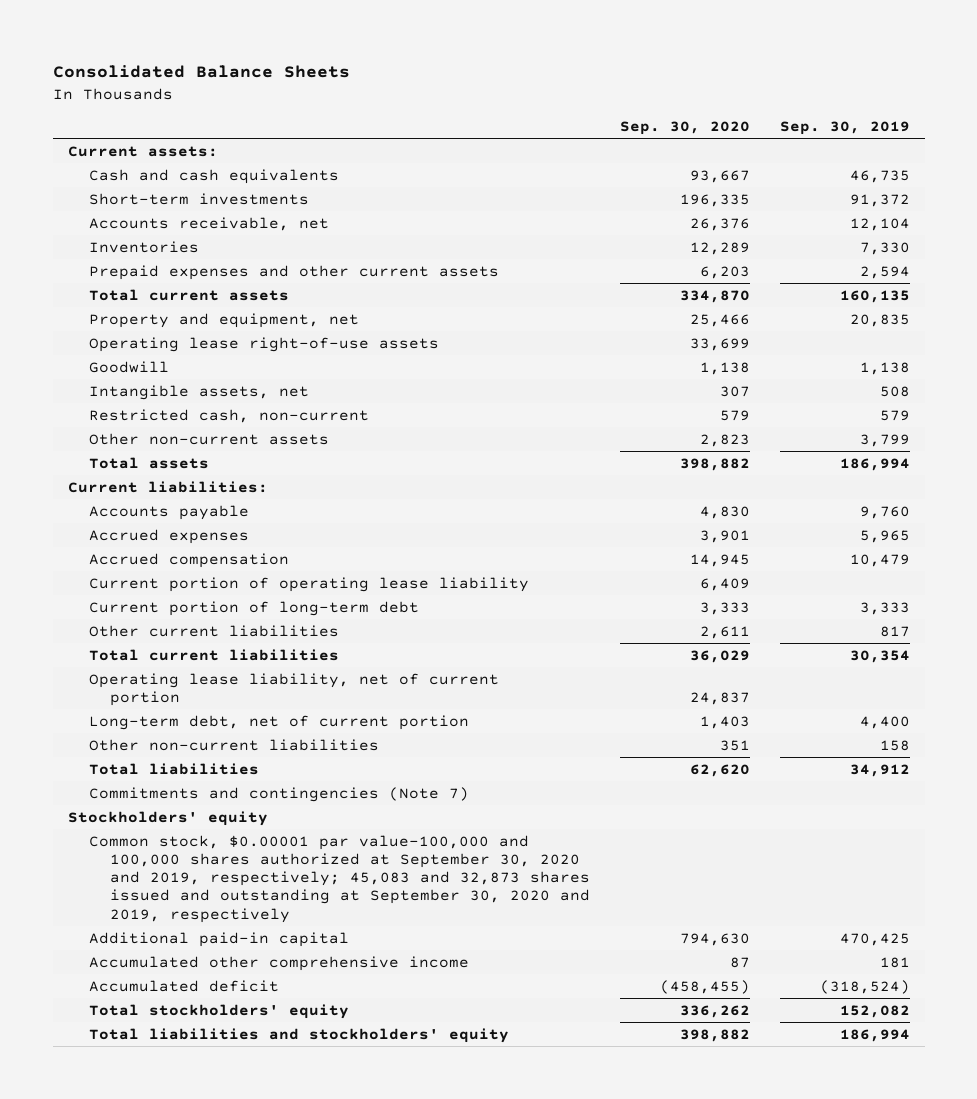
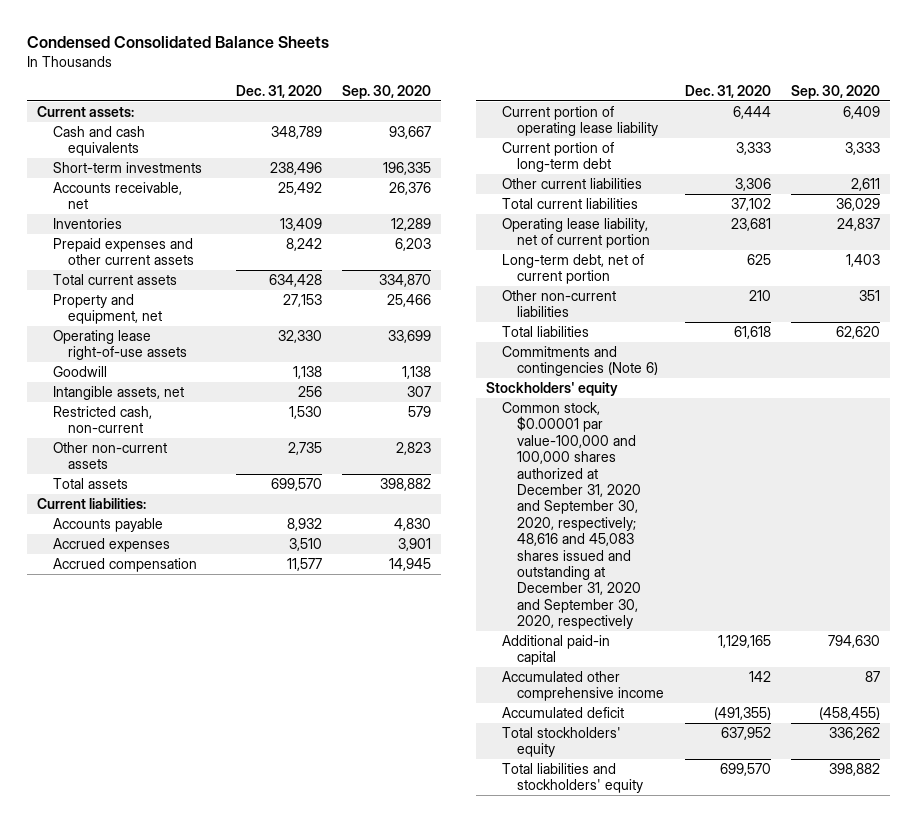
- Consolidated Balance Sheets
+ Condensed Consolidated Balance Sheets
- | Sep. 30, 2020 | Sep. 30, 2019
+ | Dec. 31, 2020 | Sep. 30, 2020
- Commitments and contingencies (Note 7)
+ Commitments and contingencies (Note 6)
- Common stock, $0.00001 par value-100,000 and 100,000 shares authorized at September 30, 2020 and 2019, respectively; 45,083 and 32,873 shares issued and outstanding at September 30, 2020 and 2019, respectively
+ Common stock, $0.00001 par value-100,000 and 100,000 shares authorized at December 31, 2020 and September 30, 2020, respectively; 48,616 and 45,083 shares issued and outstanding at December 31, 2020 and September 30, 2020, respectively

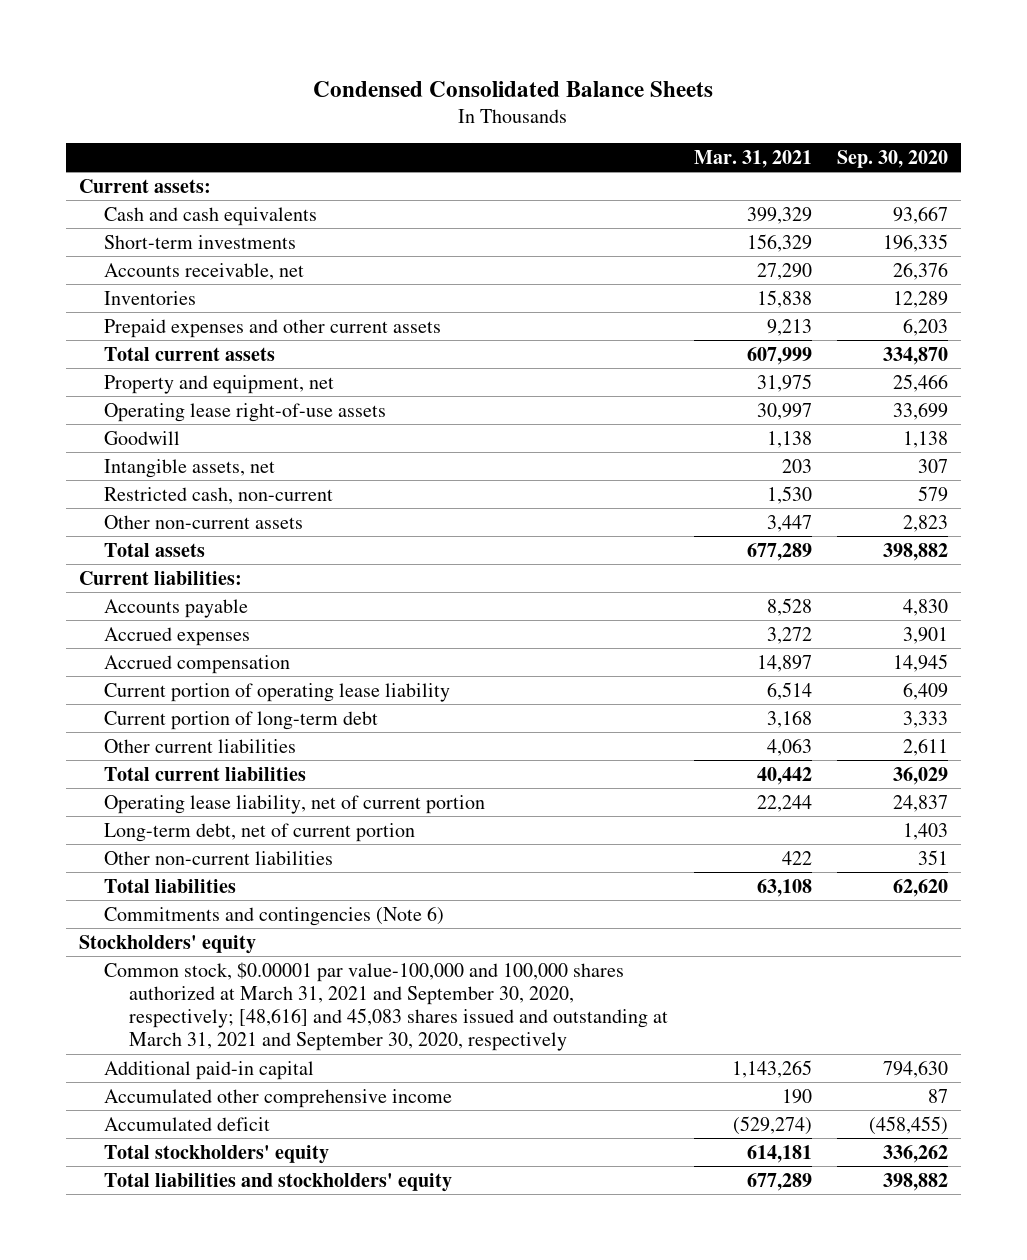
- | Dec. 31, 2020 | Sep. 30, 2020
+ | Mar. 31, 2021 | Sep. 30, 2020
- Common stock, $0.00001 par value-100,000 and 100,000 shares authorized at December 31, 2020 and September 30, 2020, respectively; 48,616 and 45,083 shares issued and outstanding at December 31, 2020 and September 30, 2020, respectively
+ Common stock, $0.00001 par value-100,000 and 100,000 shares authorized at March 31, 2021 and September 30, 2020, respectively; [48,616] and 45,083 shares issued and outstanding at March 31, 2021 and September 30, 2020, respectively

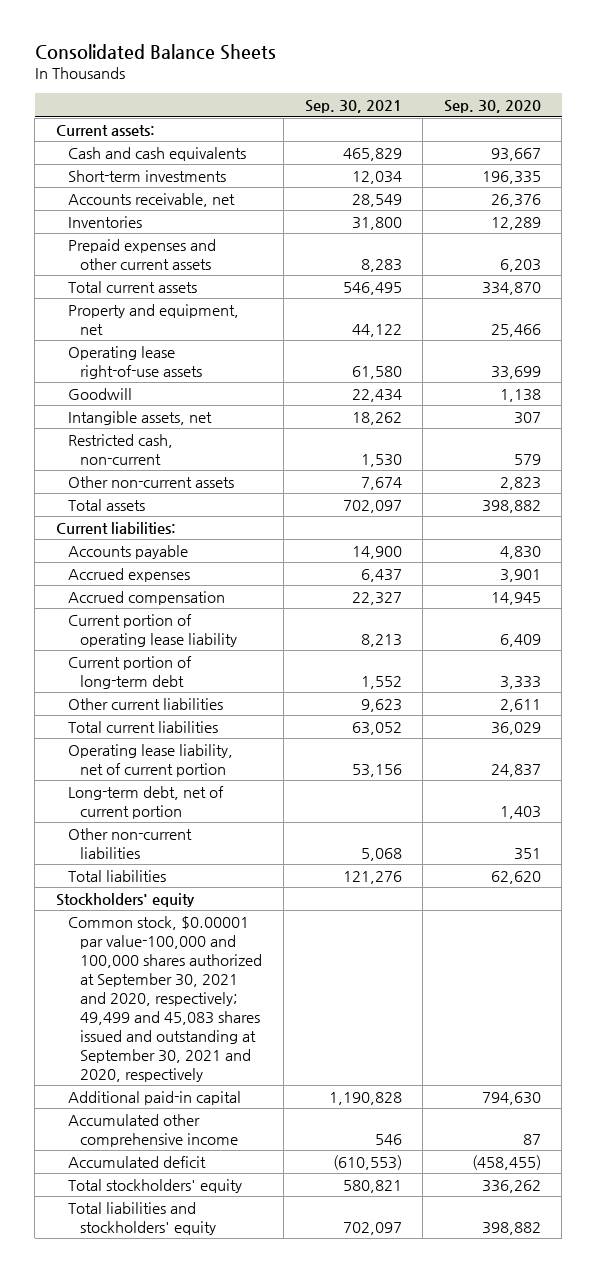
- Condensed Consolidated Balance Sheets
+ Consolidated Balance Sheets
- | Mar. 31, 2021 | Sep. 30, 2020
+ | Sep. 30, 2021 | Sep. 30, 2020
- Commitments and contingencies (Note 6)
- Common stock, $0.00001 par value-100,000 and 100,000 shares authorized at March 31, 2021 and September 30, 2020, respectively; [48,616] and 45,083 shares issued and outstanding at March 31, 2021 and September 30, 2020, respectively
+ Common stock, $0.00001 par value-100,000 and 100,000 shares authorized at September 30, 2021 and 2020, respectively; 49,499 and 45,083 shares issued and outstanding at September 30, 2021 and 2020, respectively

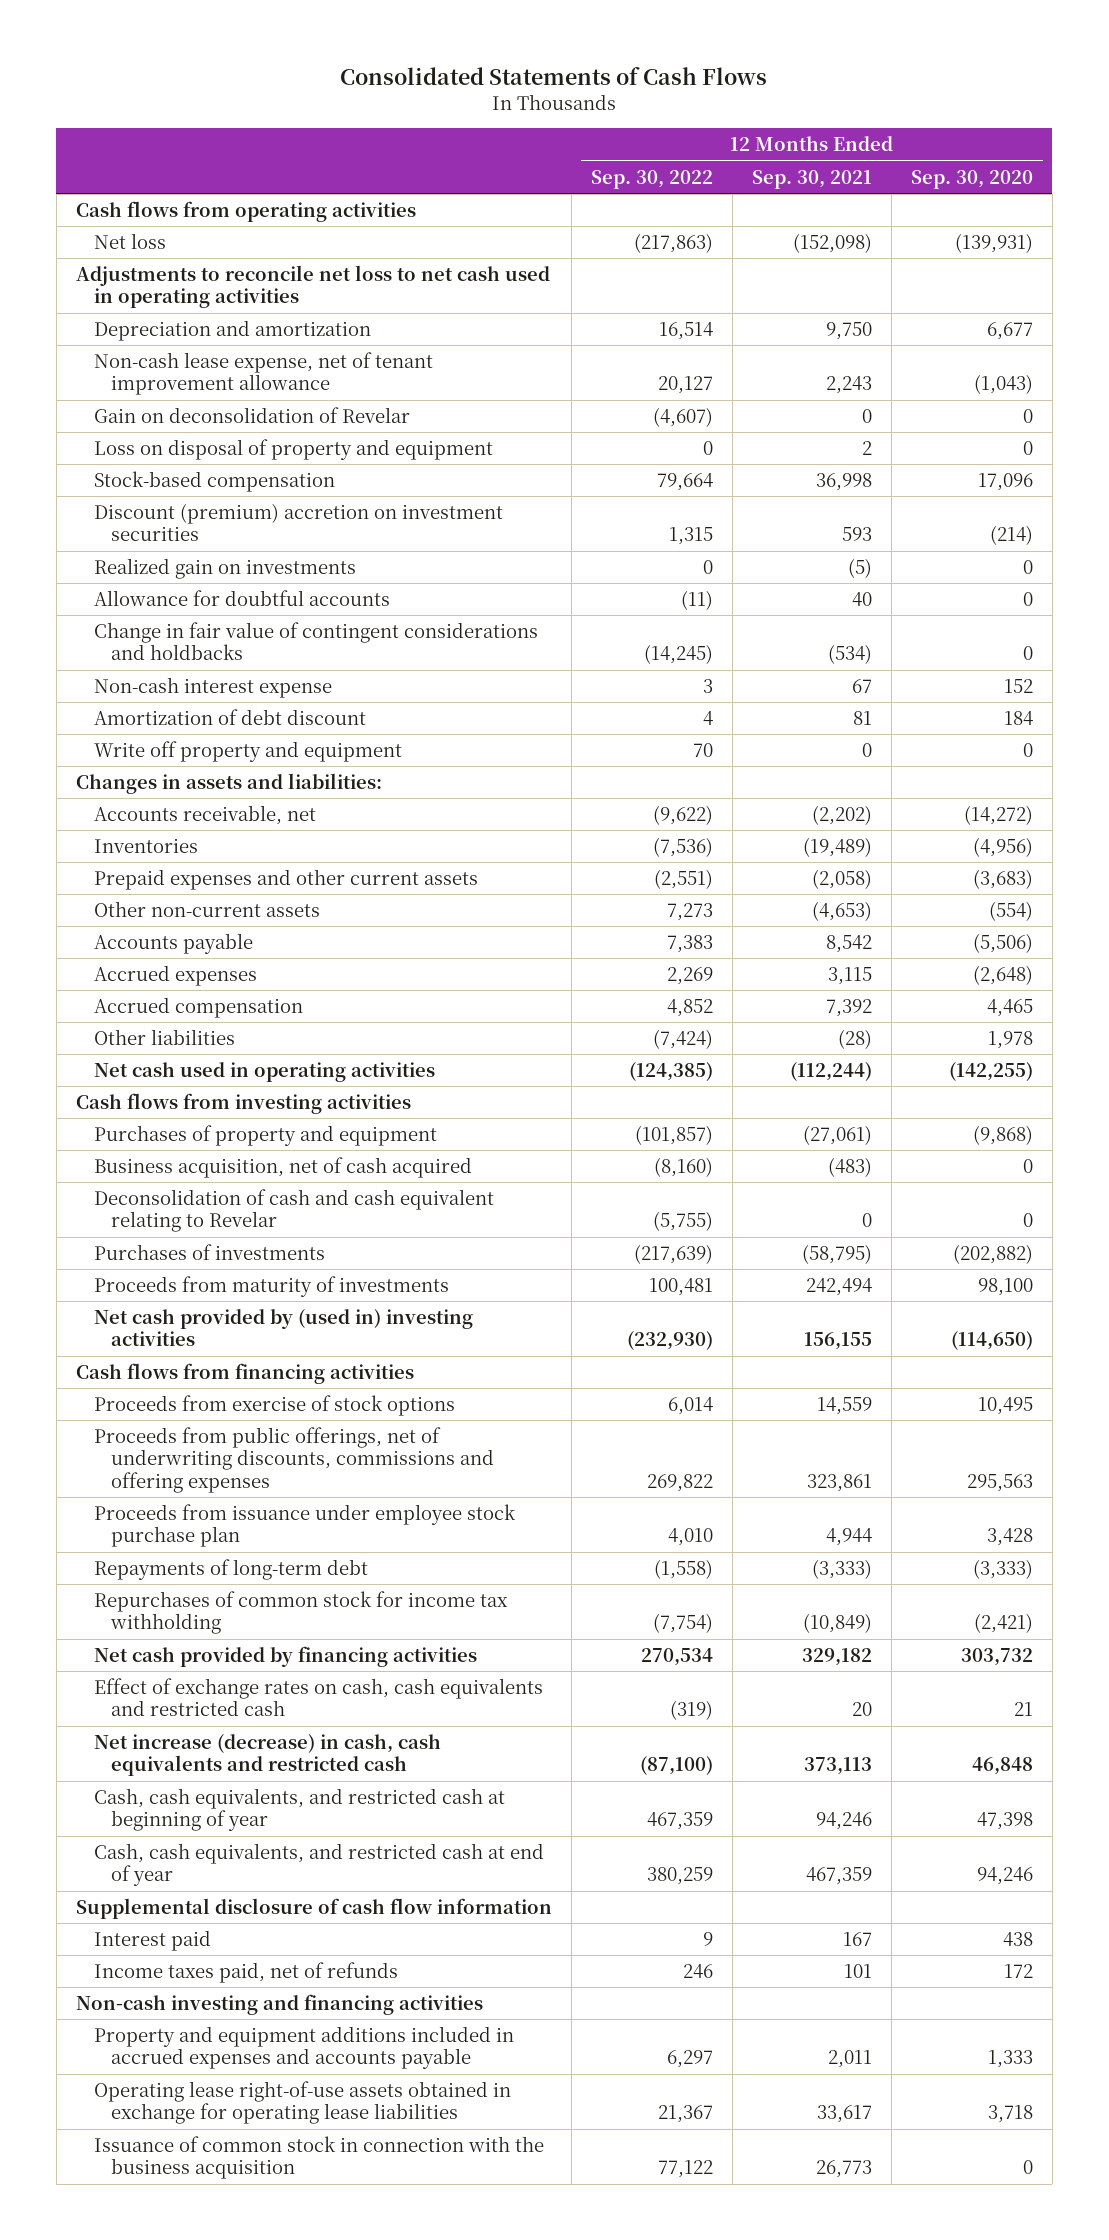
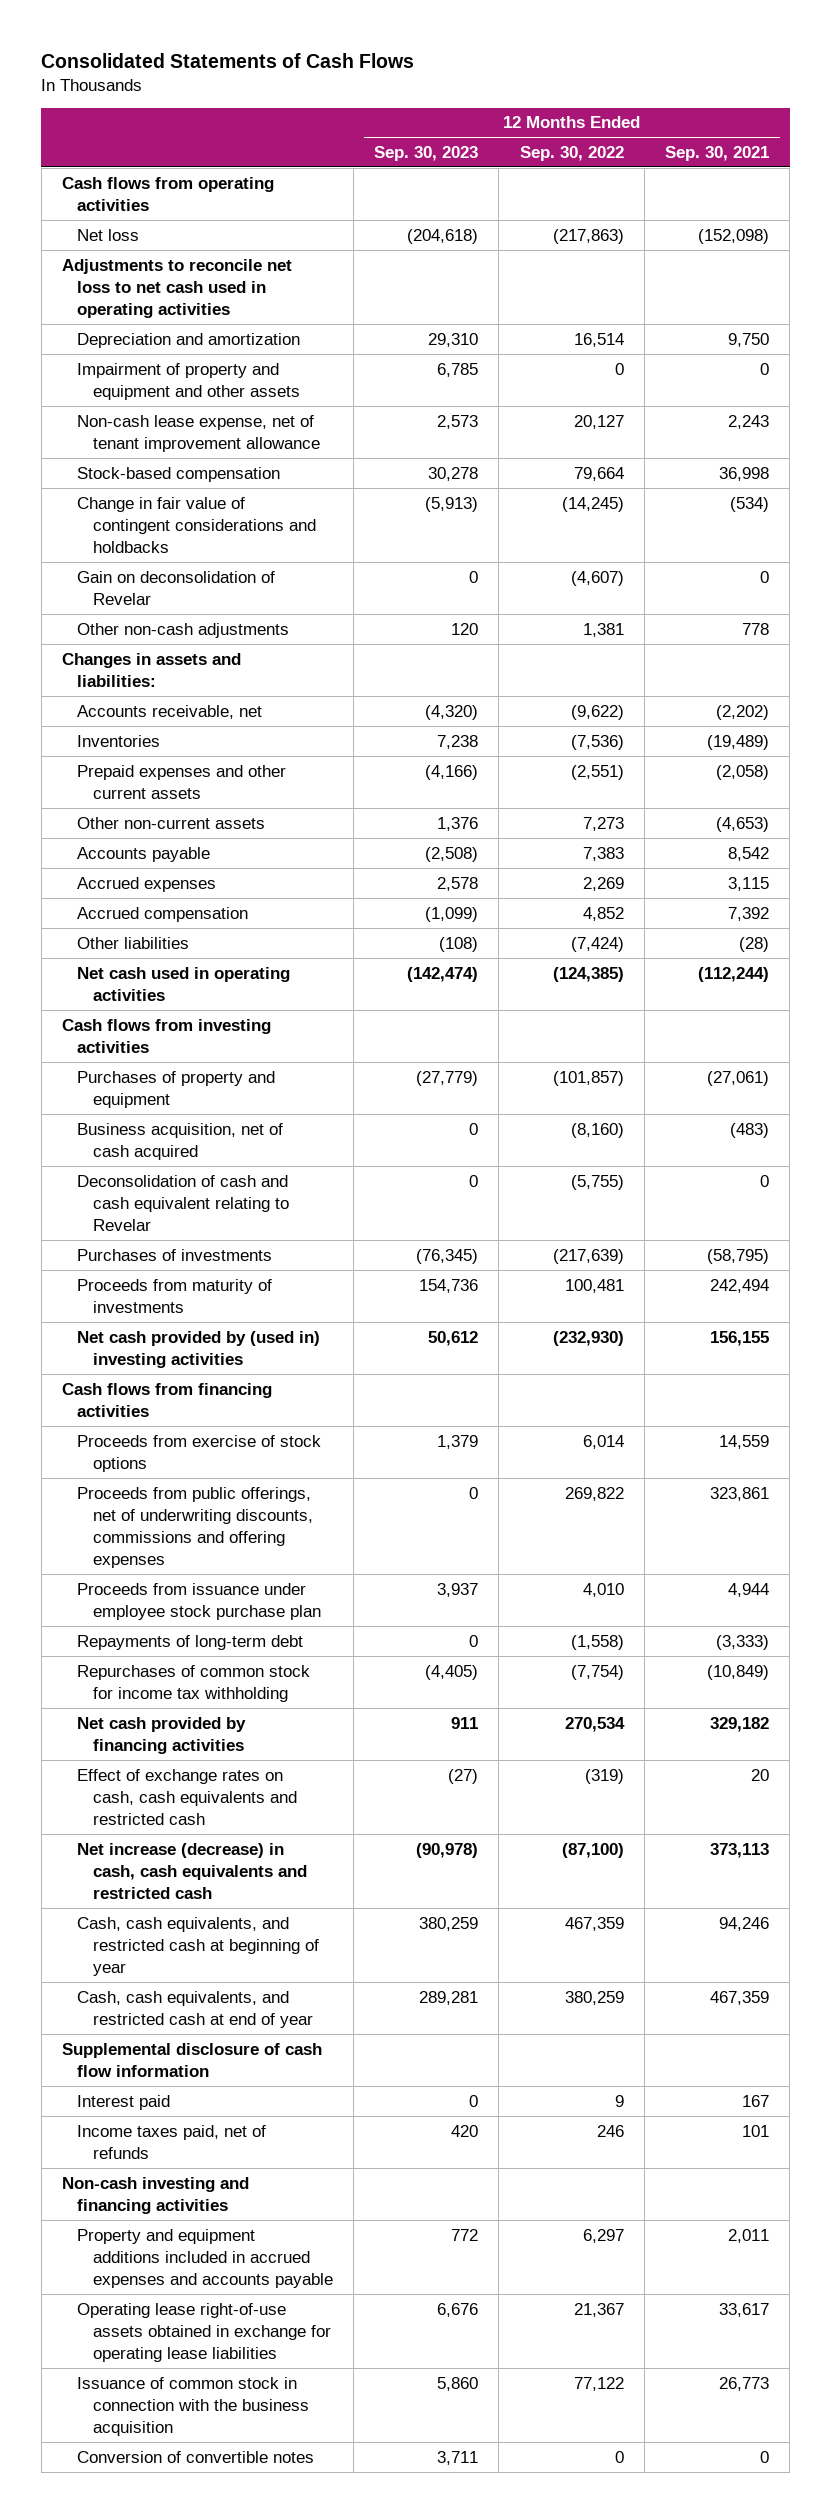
- | 12 Months Ended Sep. 30, 2022 | 12 Months Ended Sep. 30, 2021 | 12 Months Ended Sep. 30, 2020
+ | 12 Months Ended Sep. 30, 2023 | 12 Months Ended Sep. 30, 2022 | 12 Months Ended Sep. 30, 2021
+ Impairment of property and equipment and other assets | 6,785 | 0 | 0
- Loss on disposal of property and equipment | 0 | 2 | 0
- Discount (premium) accretion on investment securities | 1,315 | 593 | (214)
- Realized gain on investments | 0 | (5) | 0
- Allowance for doubtful accounts | (11) | 40 | 0
- Non-cash interest expense | 3 | 67 | 152
- Amortization of debt discount | 4 | 81 | 184
- Write off property and equipment | 70 | 0 | 0
moved down: Gain on deconsolidation of Revelar | 0 | (4,607) | 0
+ Other non-cash adjustments | 120 | 1,381 | 778
+ Conversion of convertible notes | 3,711 | 0 | 0

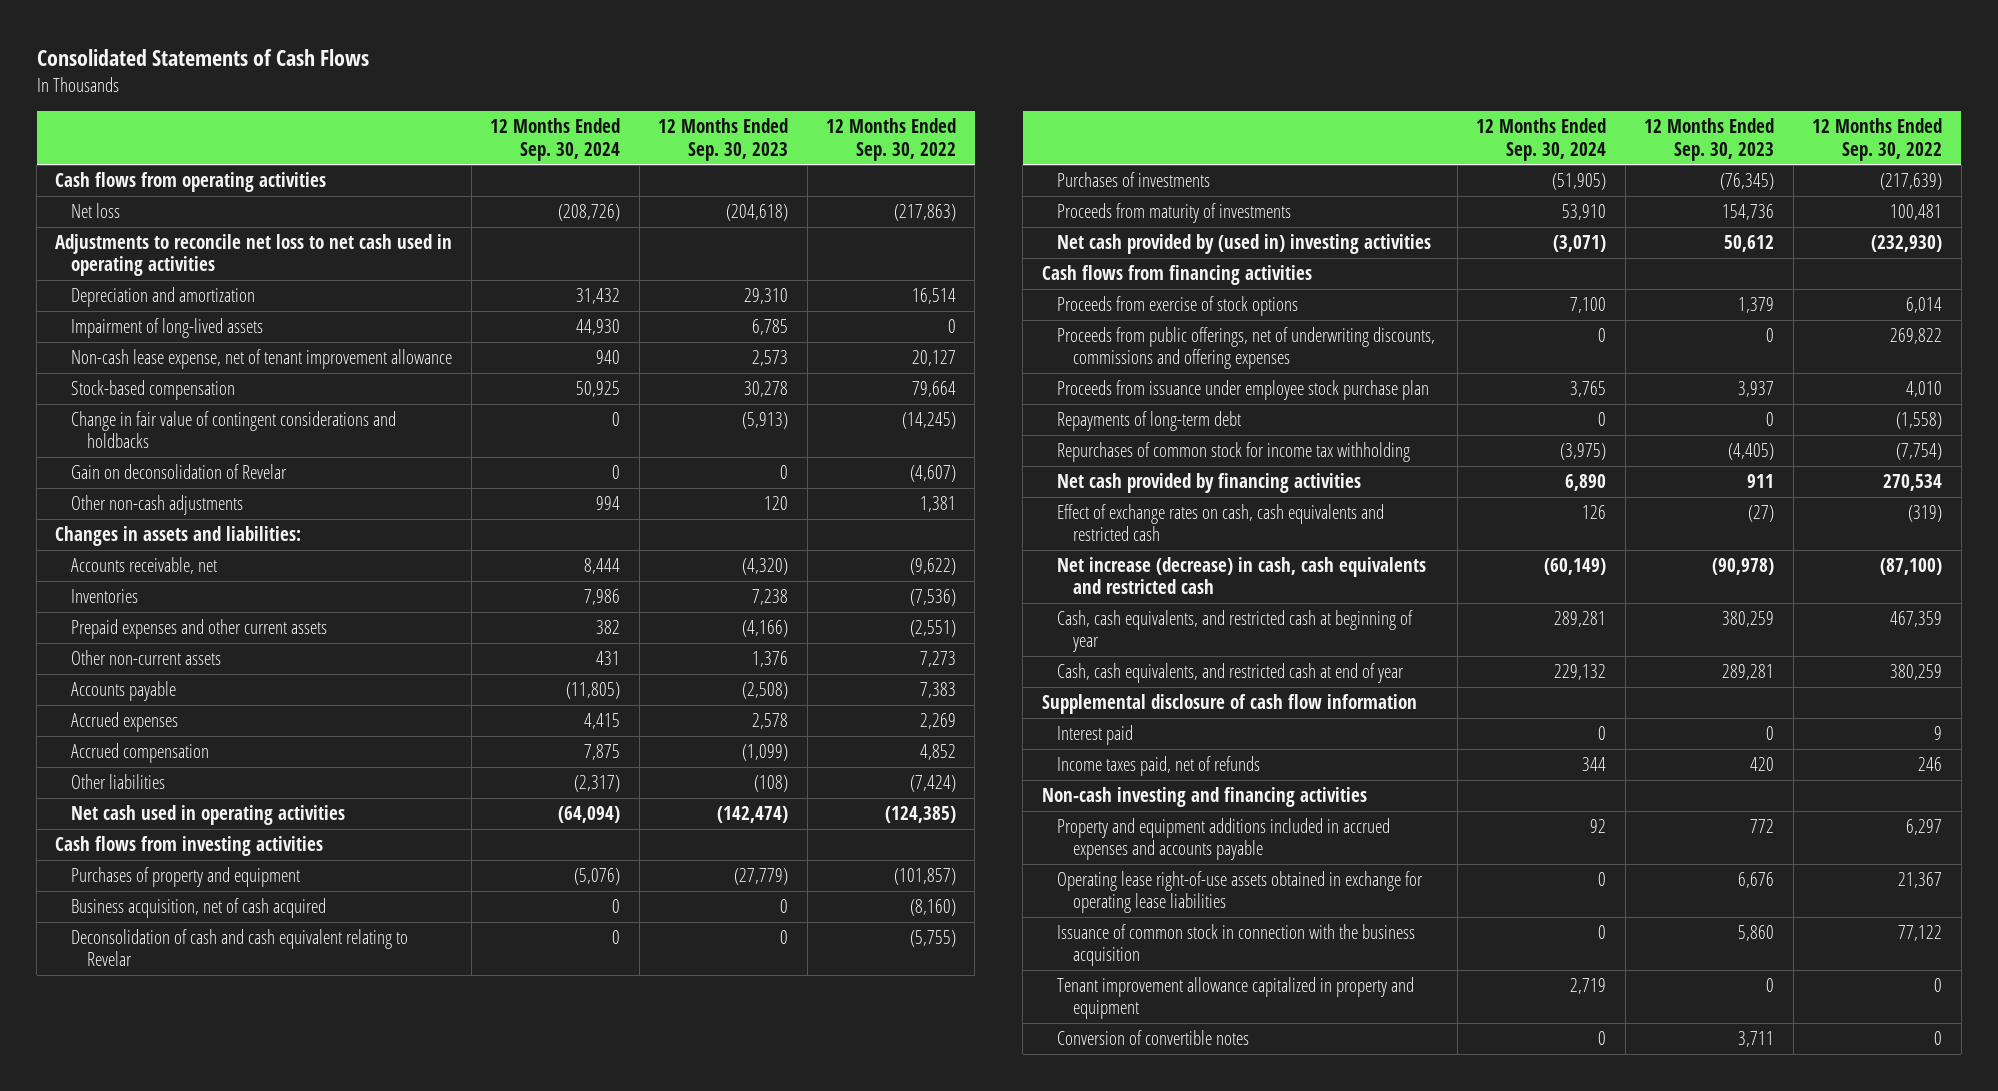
- | 12 Months Ended Sep. 30, 2023 | 12 Months Ended Sep. 30, 2022 | 12 Months Ended Sep. 30, 2021
+ | 12 Months Ended Sep. 30, 2024 | 12 Months Ended Sep. 30, 2023 | 12 Months Ended Sep. 30, 2022
- Impairment of property and equipment and other assets | 6,785 | 0 | 0
+ Impairment of long-lived assets | 44,930 | 6,785 | 0
+ Tenant improvement allowance capitalized in property and equipment | 2,719 | 0 | 0

